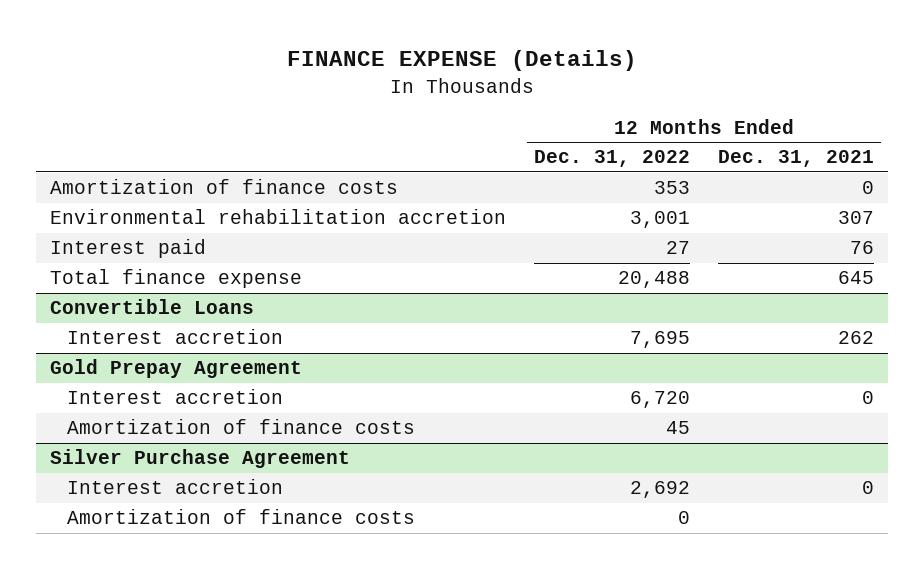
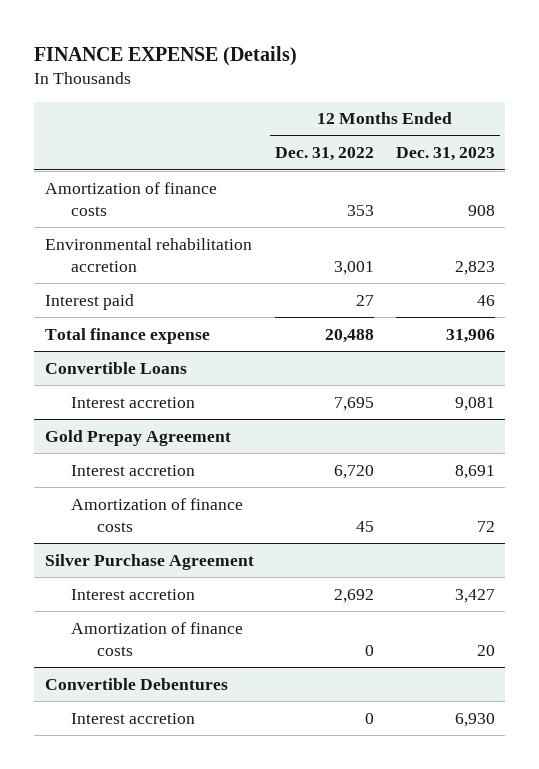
- | 12 Months Ended Dec. 31, 2022 | 12 Months Ended Dec. 31, 2021
+ | 12 Months Ended Dec. 31, 2022 | 12 Months Ended Dec. 31, 2023
+ Convertible Debentures
+ Interest accretion | 0 | 6,930

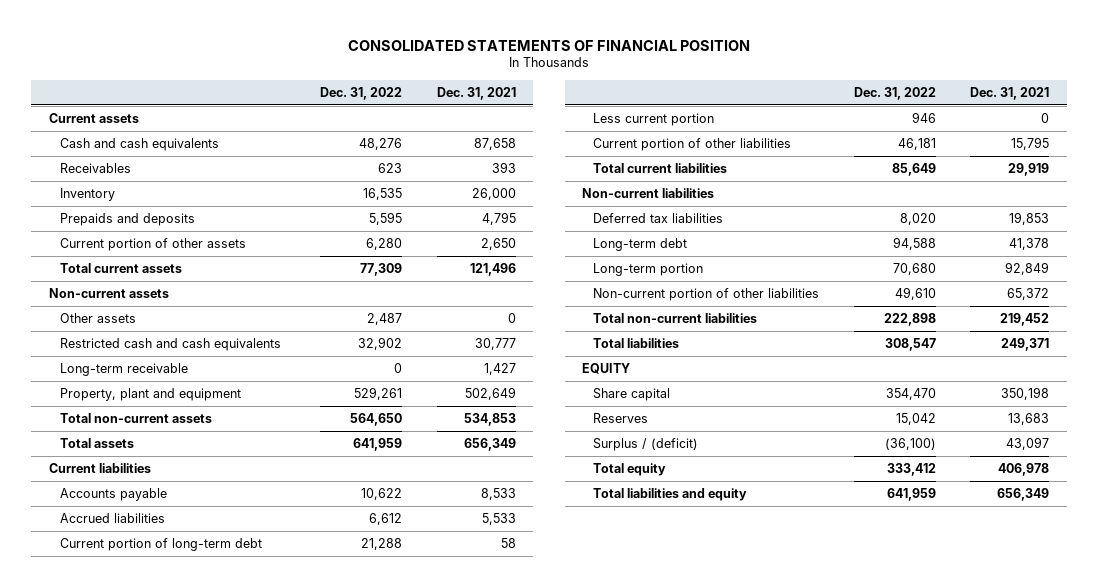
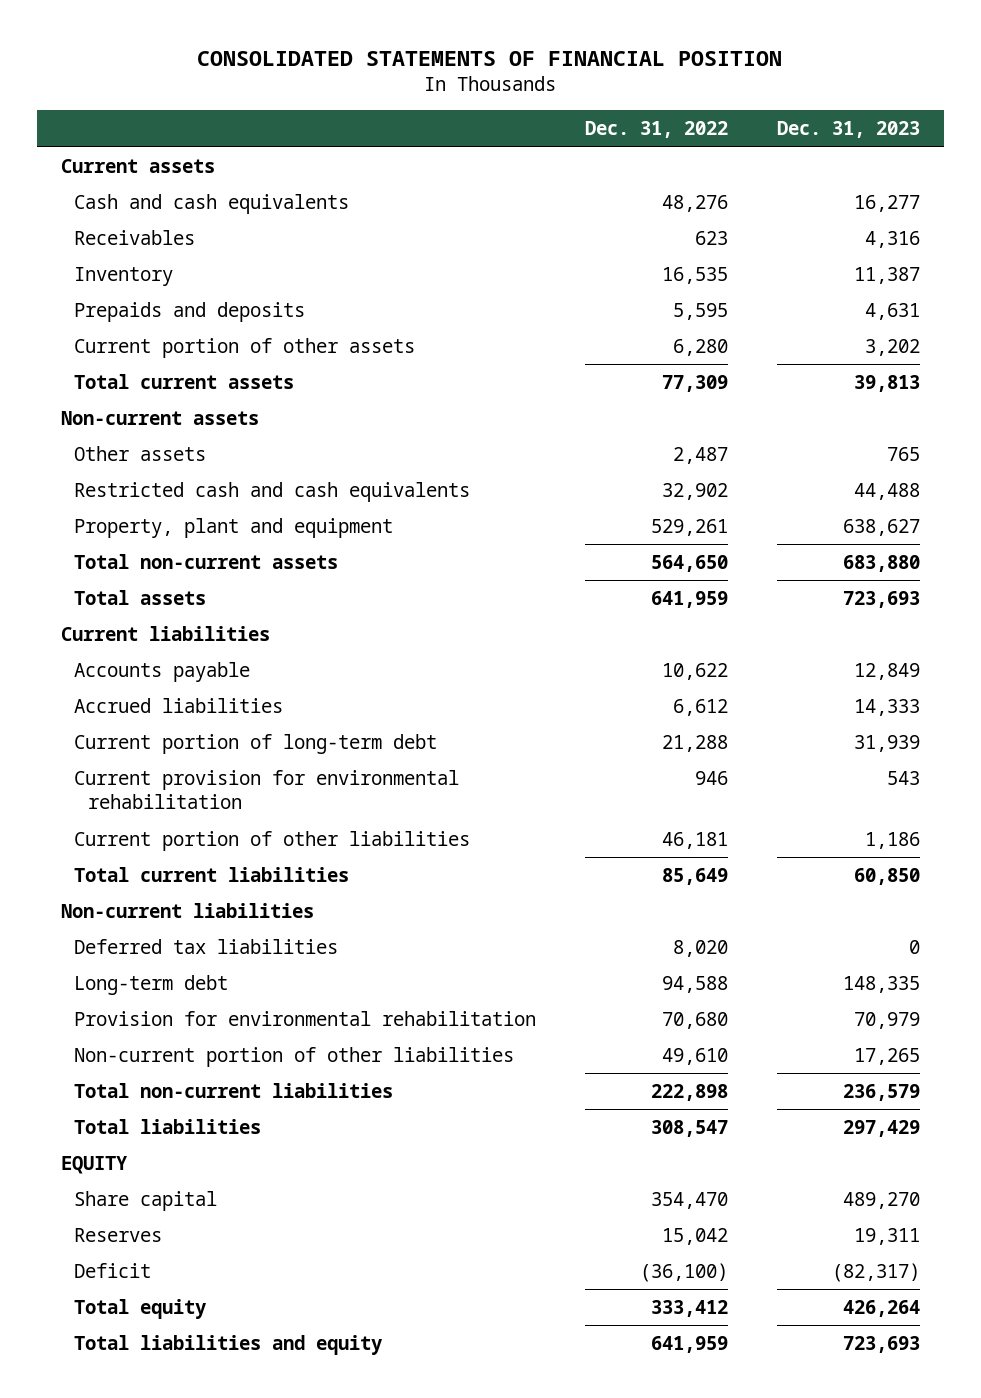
- | Dec. 31, 2022 | Dec. 31, 2021
+ | Dec. 31, 2022 | Dec. 31, 2023
- Long-term receivable | 0 | 1,427
- Less current portion | 946 | 0
+ Current provision for environmental rehabilitation | 946 | 543
- Long-term portion | 70,680 | 92,849
+ Provision for environmental rehabilitation | 70,680 | 70,979
- Surplus / (deficit) | (36,100) | 43,097
+ Deficit | (36,100) | (82,317)

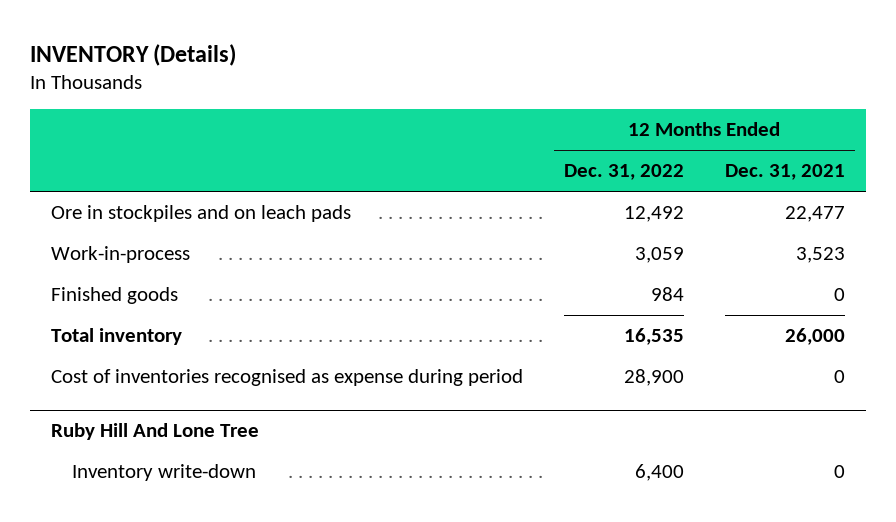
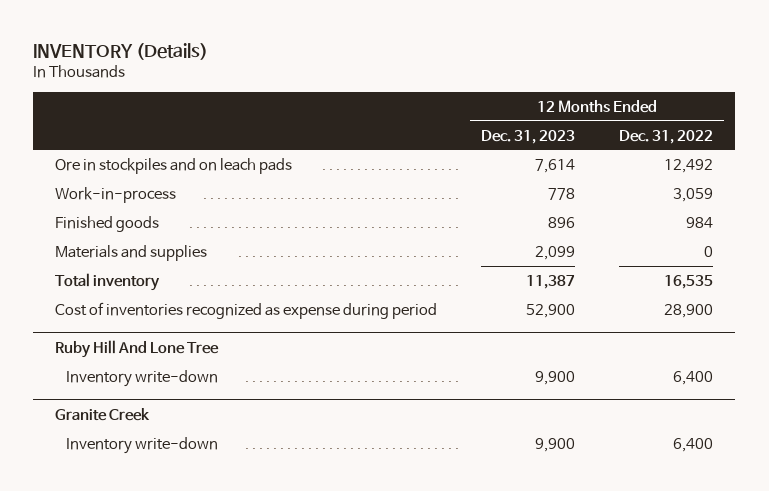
- | 12 Months Ended Dec. 31, 2022 | 12 Months Ended Dec. 31, 2021
+ | 12 Months Ended Dec. 31, 2023 | 12 Months Ended Dec. 31, 2022
+ Materials and supplies | 2,099 | 0
- Cost of inventories recognised as expense during period | 28,900 | 0
+ Cost of inventories recognized as expense during period | 52,900 | 28,900
+ Granite Creek
+ Inventory write-down | 9,900 | 6,400

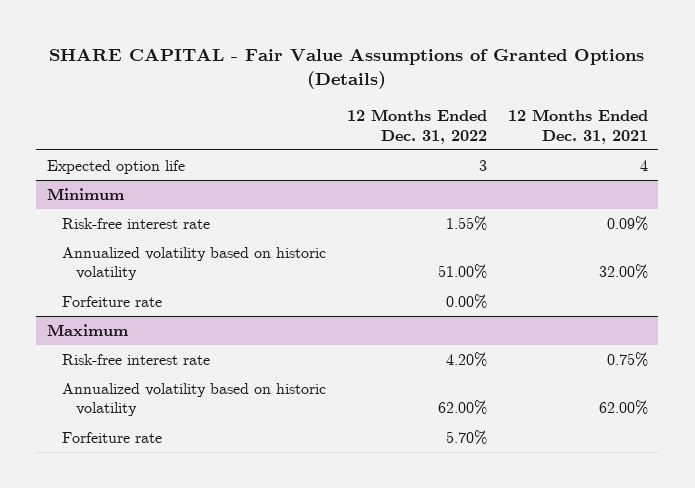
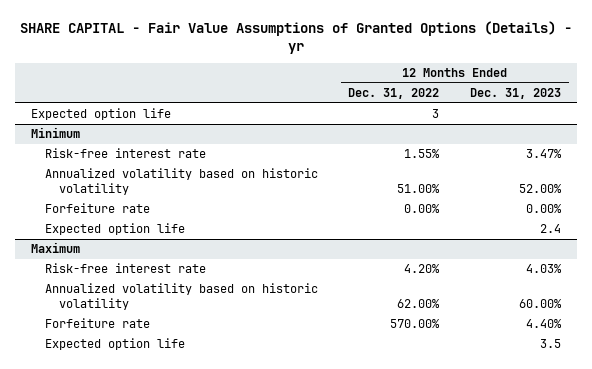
- SHARE CAPITAL - Fair Value Assumptions of Granted Options (Details)
+ SHARE CAPITAL - Fair Value Assumptions of Granted Options (Details) - yr
- | 12 Months Ended Dec. 31, 2022 | 12 Months Ended Dec. 31, 2021
+ | 12 Months Ended Dec. 31, 2022 | 12 Months Ended Dec. 31, 2023
@ Minimum
+ Expected option life | | 2.4
@ Maximum
- Forfeiture rate | 5.70% |
+ Forfeiture rate | 570.00% | 4.40%
+ Expected option life | | 3.5

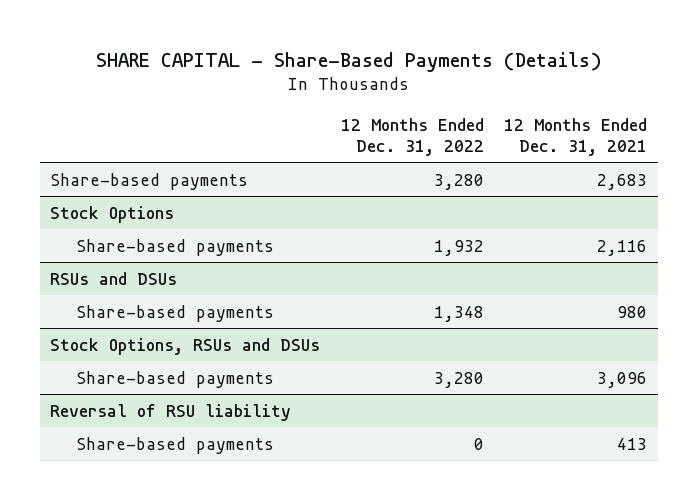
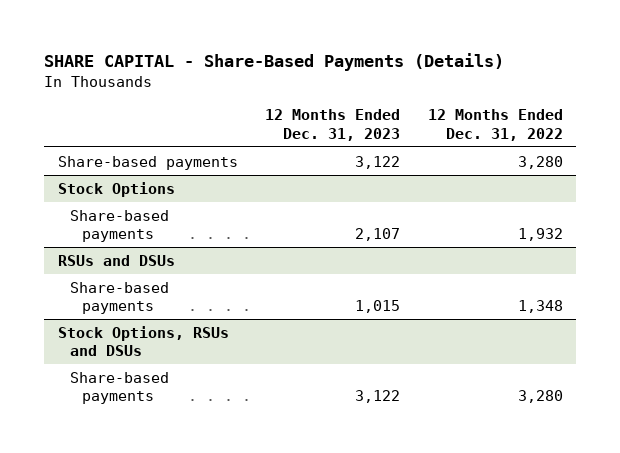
- | 12 Months Ended Dec. 31, 2022 | 12 Months Ended Dec. 31, 2021
+ | 12 Months Ended Dec. 31, 2023 | 12 Months Ended Dec. 31, 2022
- Reversal of RSU liability
- Share-based payments | 0 | 413

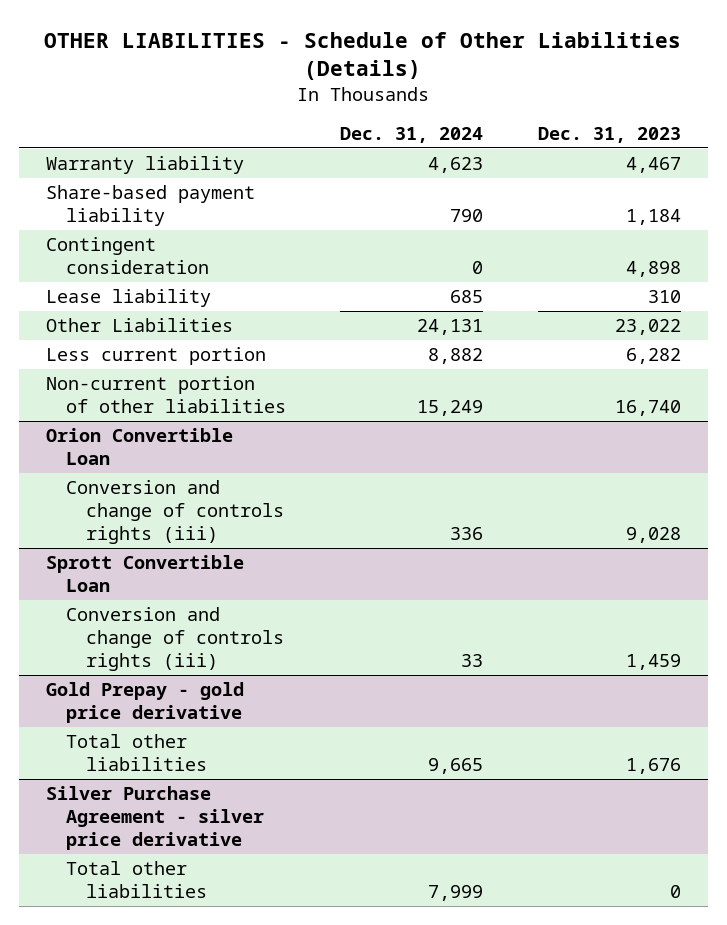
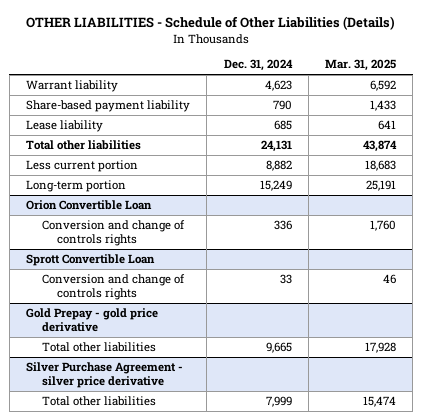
- | Dec. 31, 2024 | Dec. 31, 2023
+ | Dec. 31, 2024 | Mar. 31, 2025
- Warranty liability | 4,623 | 4,467
+ Warrant liability | 4,623 | 6,592
- Contingent consideration | 0 | 4,898
- Other Liabilities | 24,131 | 23,022
+ Total other liabilities | 24,131 | 43,874
- Non-current portion of other liabilities | 15,249 | 16,740
+ Long-term portion | 15,249 | 25,191
@ Orion Convertible Loan
- Conversion and change of controls rights (iii) | 336 | 9,028
+ Conversion and change of controls rights | 336 | 1,760
@ Sprott Convertible Loan
- Conversion and change of controls rights (iii) | 33 | 1,459
+ Conversion and change of controls rights | 33 | 46

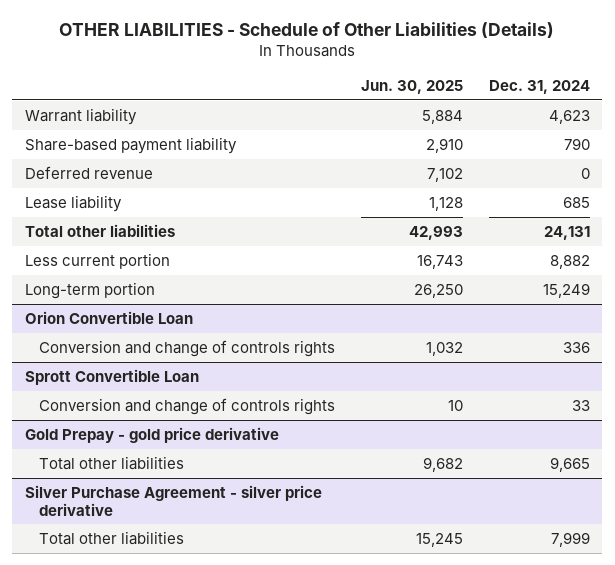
- | Dec. 31, 2024 | Mar. 31, 2025
+ | Jun. 30, 2025 | Dec. 31, 2024
+ Deferred revenue | 7,102 | 0

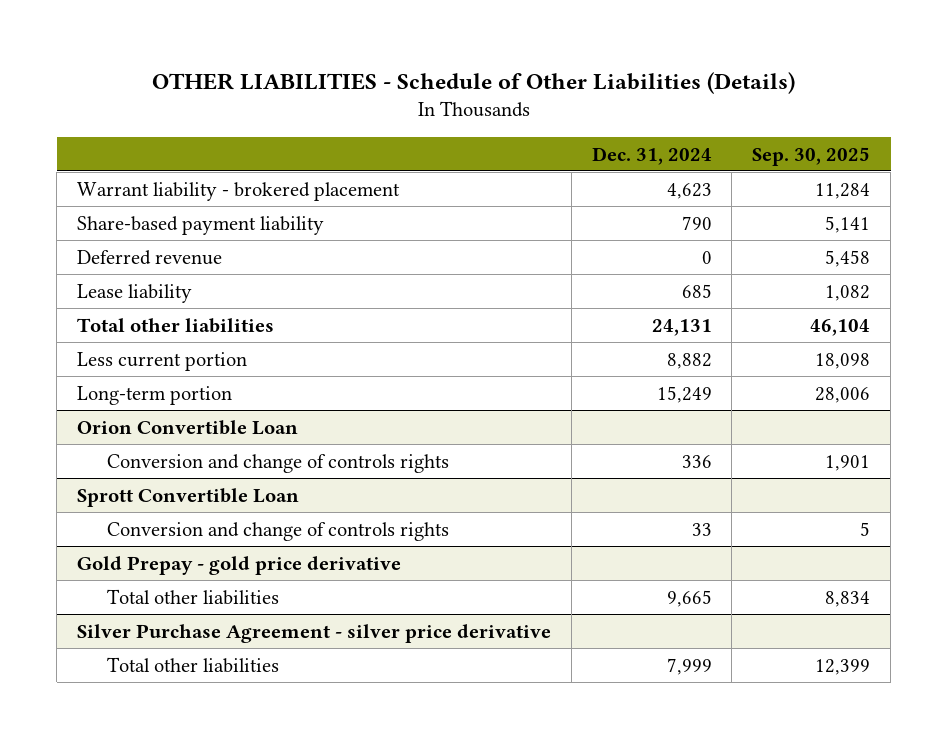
- | Jun. 30, 2025 | Dec. 31, 2024
+ | Dec. 31, 2024 | Sep. 30, 2025
- Warrant liability | 5,884 | 4,623
+ Warrant liability - brokered placement | 4,623 | 11,284

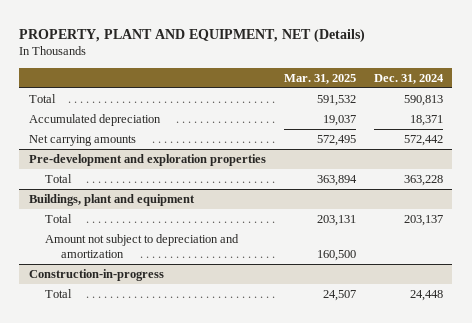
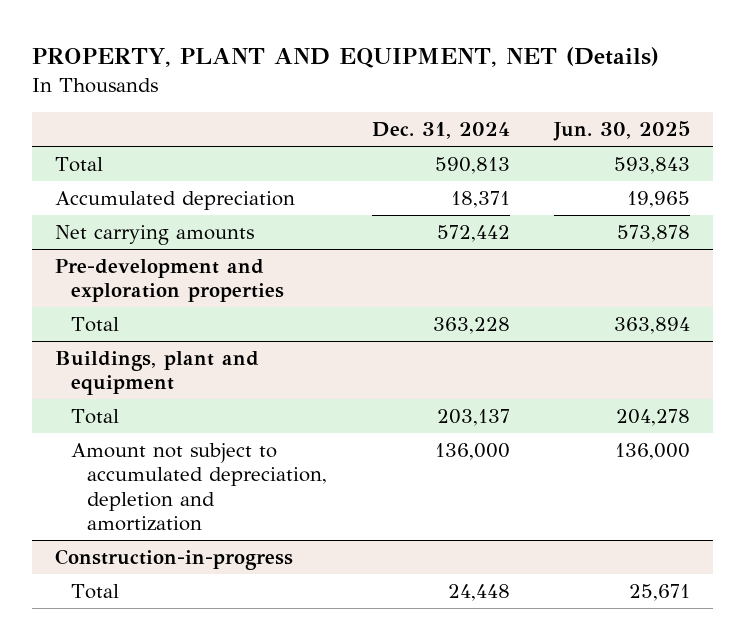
- | Mar. 31, 2025 | Dec. 31, 2024
+ | Dec. 31, 2024 | Jun. 30, 2025
@ Buildings, plant and equipment
- Amount not subject to depreciation and amortization | 160,500 |
+ Amount not subject to accumulated depreciation, depletion and amortization | 136,000 | 136,000

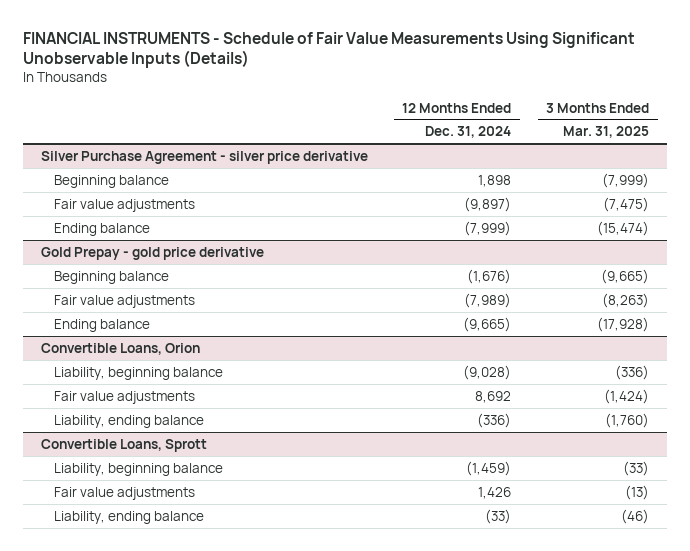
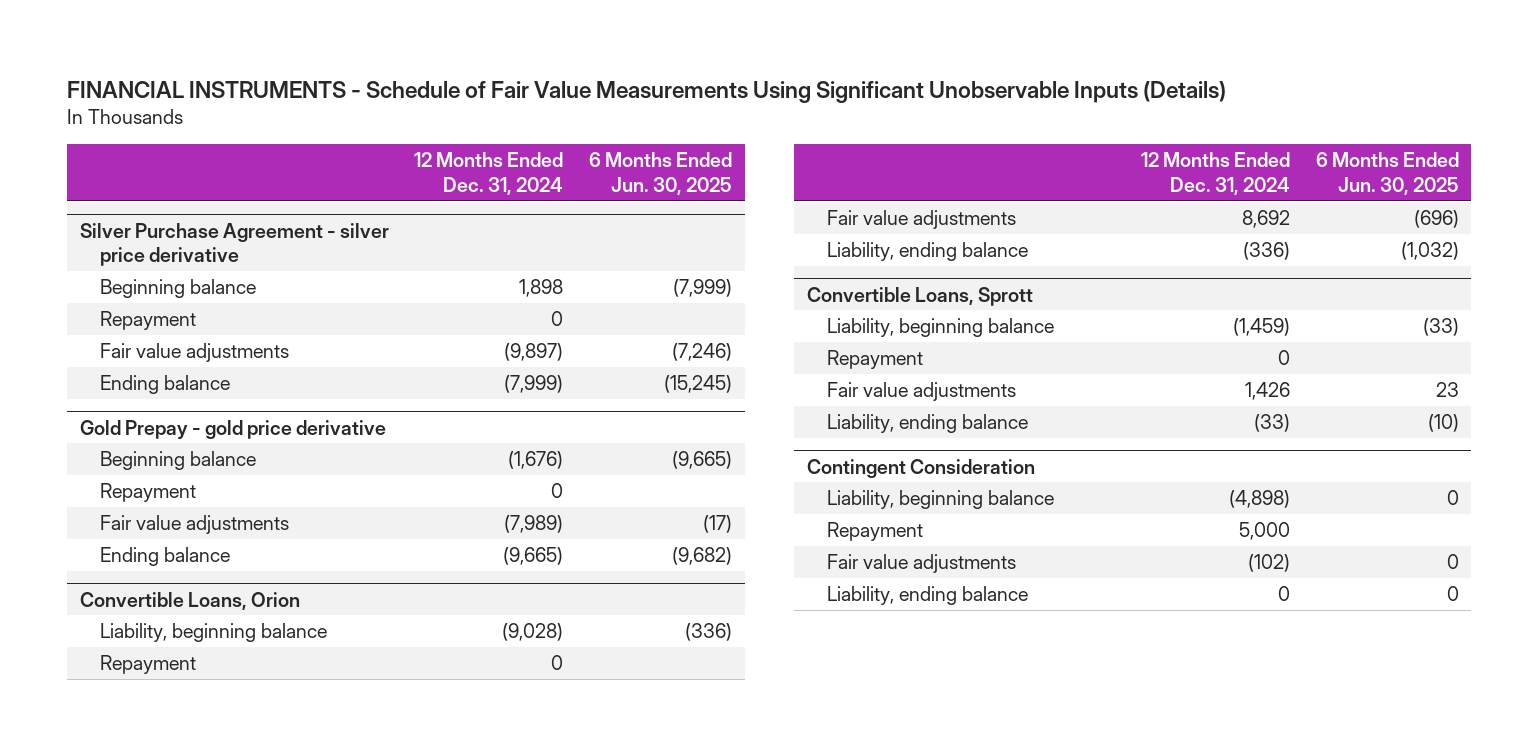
- | 12 Months Ended Dec. 31, 2024 | 3 Months Ended Mar. 31, 2025
+ | 12 Months Ended Dec. 31, 2024 | 6 Months Ended Jun. 30, 2025
@ Silver Purchase Agreement - silver price derivative
+ Repayment | 0 |
@ Gold Prepay - gold price derivative
+ Repayment | 0 |
@ Convertible Loans, Orion
+ Repayment | 0 |
@ Convertible Loans, Sprott
+ Repayment | 0 |
+ Contingent Consideration
+ Liability, beginning balance | (4,898) | 0
+ Repayment | 5,000 |
+ Fair value adjustments | (102) | 0
+ Liability, ending balance | 0 | 0

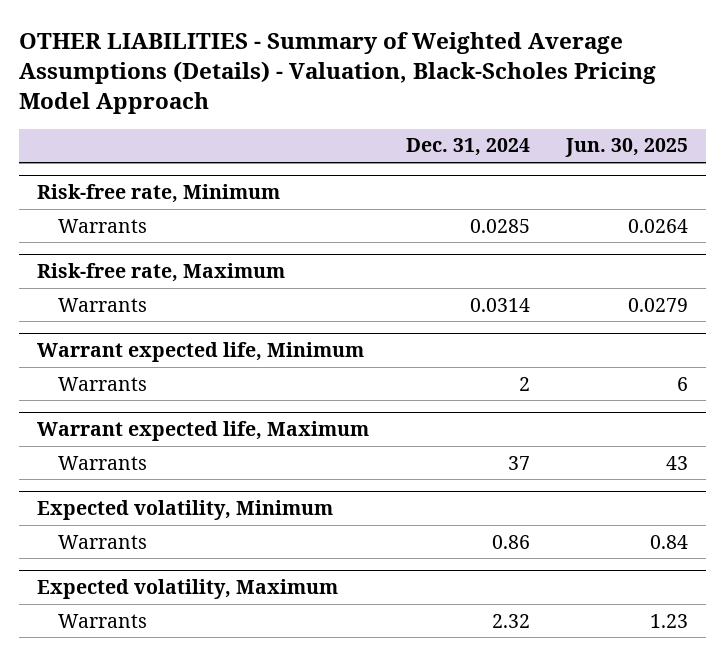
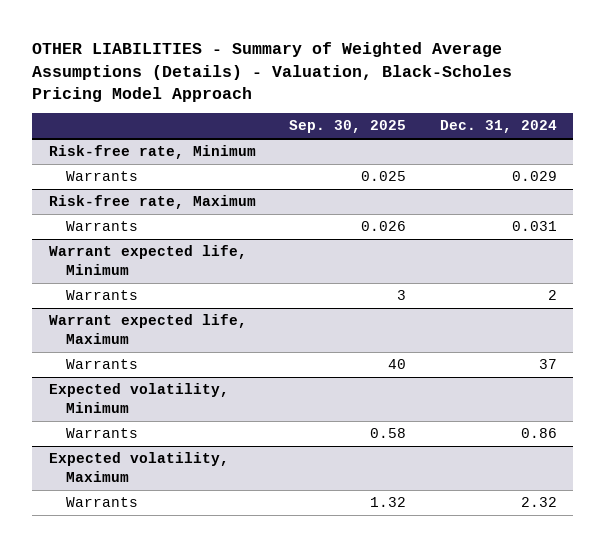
- | Dec. 31, 2024 | Jun. 30, 2025
+ | Sep. 30, 2025 | Dec. 31, 2024
@ Risk-free rate, Minimum
- Warrants | 0.0285 | 0.0264
+ Warrants | 0.025 | 0.029
@ Risk-free rate, Maximum
- Warrants | 0.0314 | 0.0279
+ Warrants | 0.026 | 0.031

